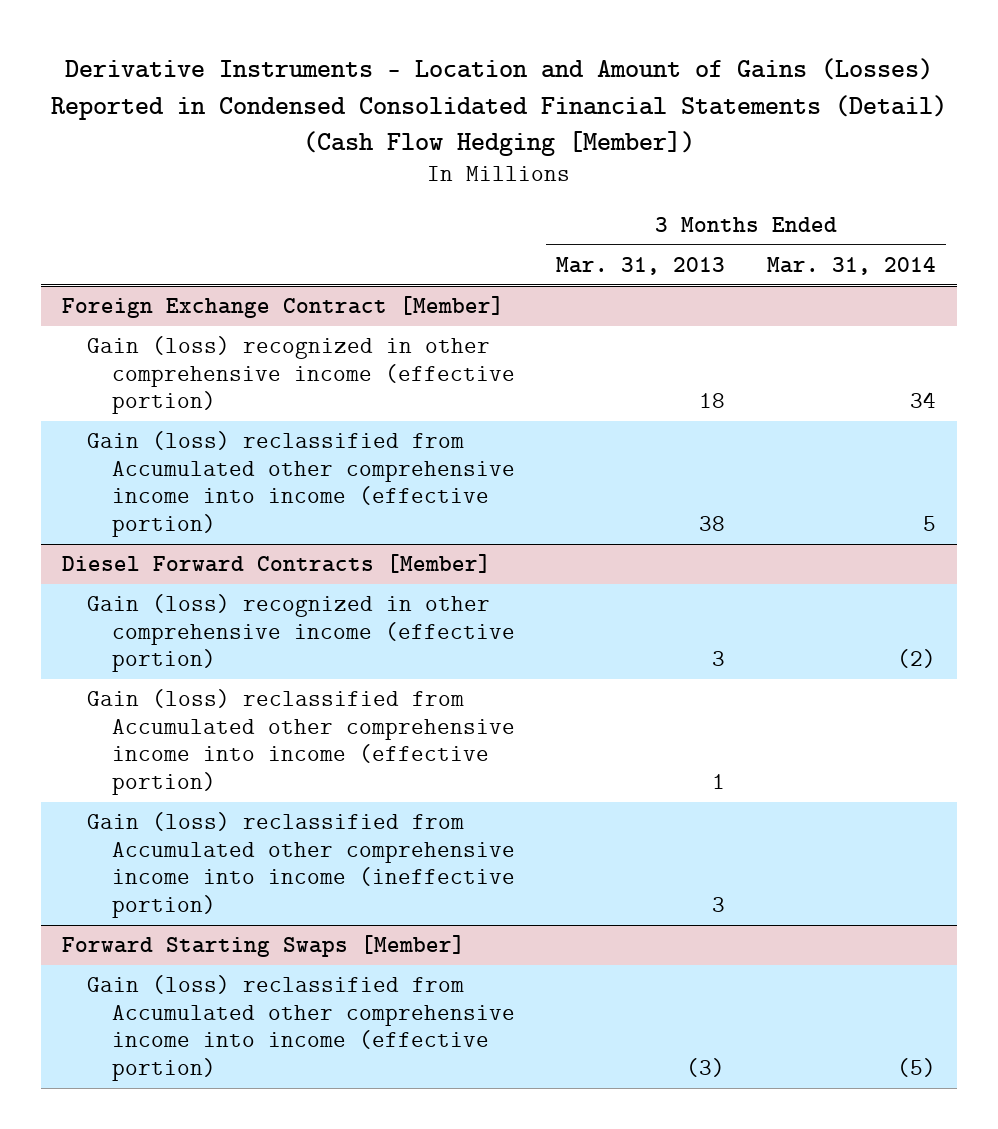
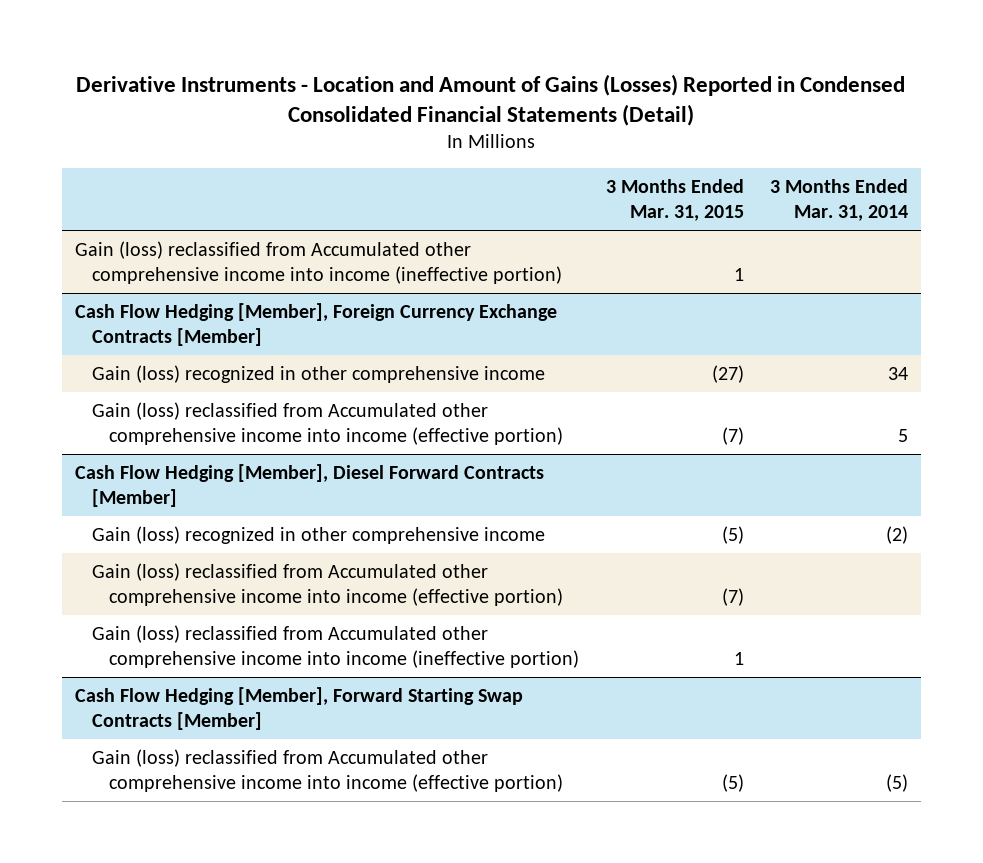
- Derivative Instruments - Location and Amount of Gains (Losses) Reported in Condensed Consolidated Financial Statements (Detail) (Cash Flow Hedging [Member])
+ Derivative Instruments - Location and Amount of Gains (Losses) Reported in Condensed Consolidated Financial Statements (Detail)
- | 3 Months Ended Mar. 31, 2013 | 3 Months Ended Mar. 31, 2014
+ | 3 Months Ended Mar. 31, 2015 | 3 Months Ended Mar. 31, 2014
- Foreign Exchange Contract [Member]
- Gain (loss) recognized in other comprehensive income (effective portion) | 18 | 34
+ Gain (loss) reclassified from Accumulated other comprehensive income into income (ineffective portion) | 1 |
+ Cash Flow Hedging [Member], Foreign Currency Exchange Contracts [Member]
+ Gain (loss) recognized in other comprehensive income | (27) | 34
- Diesel Forward Contracts [Member]
- Gain (loss) recognized in other comprehensive income (effective portion) | 3 | (2)
+ Cash Flow Hedging [Member], Diesel Forward Contracts [Member]
+ Gain (loss) recognized in other comprehensive income | (5) | (2)
- Forward Starting Swaps [Member]
+ Cash Flow Hedging [Member], Forward Starting Swap Contracts [Member]

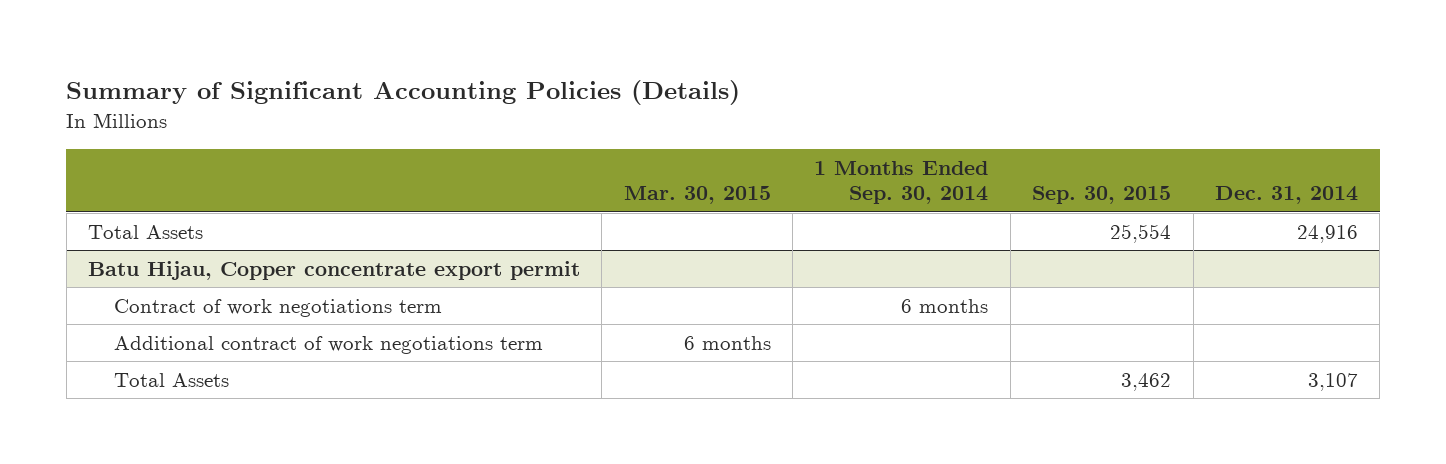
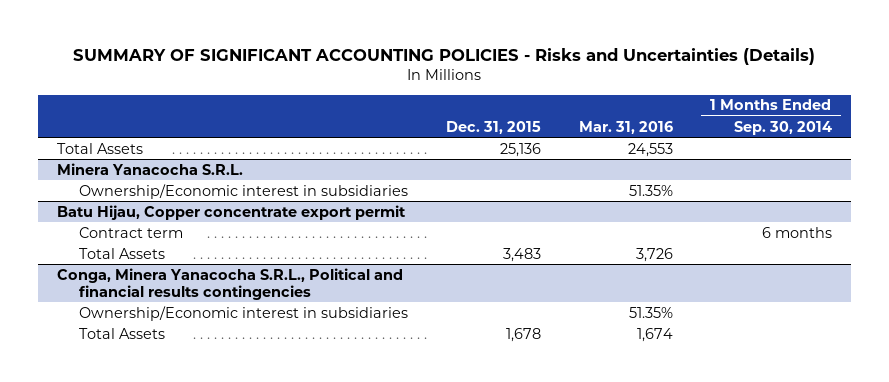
- Summary of Significant Accounting Policies (Details)
+ SUMMARY OF SIGNIFICANT ACCOUNTING POLICIES - Risks and Uncertainties (Details)
- | Mar. 30, 2015 | 1 Months Ended Sep. 30, 2014 | Sep. 30, 2015 | Dec. 31, 2014
+ | Dec. 31, 2015 | Mar. 31, 2016 | 1 Months Ended Sep. 30, 2014
+ Minera Yanacocha S.R.L.
+ Ownership/Economic interest in subsidiaries | | 51.35% |
@ Batu Hijau, Copper concentrate export permit
- Contract of work negotiations term | | 6 months | |
- Additional contract of work negotiations term | 6 months | | |
+ Contract term | | | 6 months
+ Conga, Minera Yanacocha S.R.L., Political and financial results contingencies
+ Ownership/Economic interest in subsidiaries | | 51.35% |
+ Total Assets | 1,678 | 1,674 |

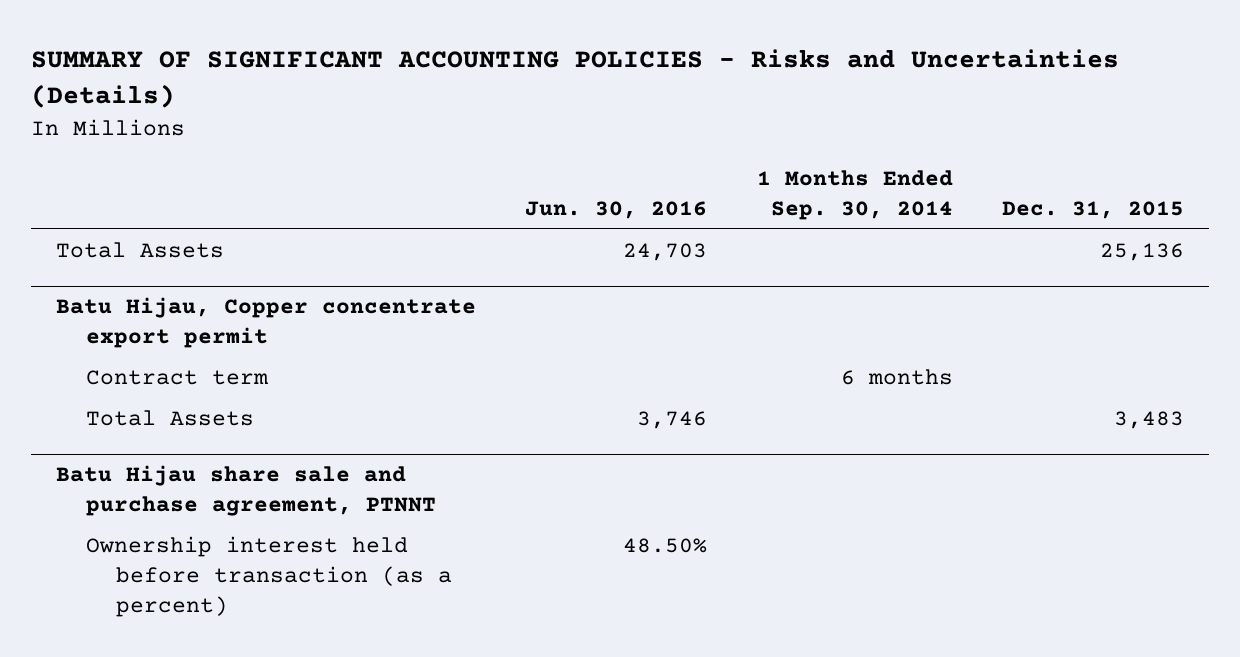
- | Dec. 31, 2015 | Mar. 31, 2016 | 1 Months Ended Sep. 30, 2014
+ | Jun. 30, 2016 | 1 Months Ended Sep. 30, 2014 | Dec. 31, 2015
- Minera Yanacocha S.R.L.
- Ownership/Economic interest in subsidiaries | | 51.35% |
- Conga, Minera Yanacocha S.R.L., Political and financial results contingencies
- Ownership/Economic interest in subsidiaries | | 51.35% |
- Total Assets | 1,678 | 1,674 |
+ Batu Hijau share sale and purchase agreement, PTNNT
+ Ownership interest held before transaction (as a percent) | 48.50% | |

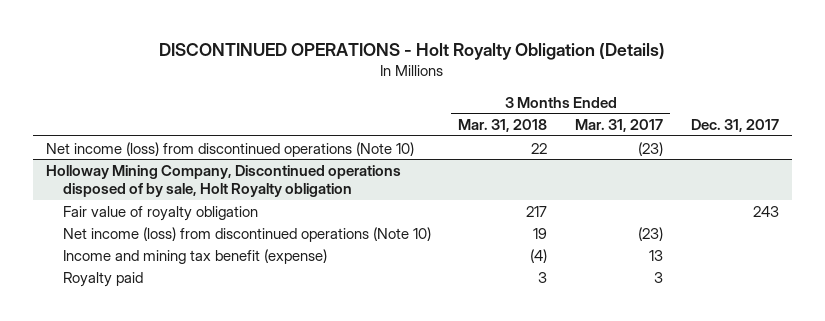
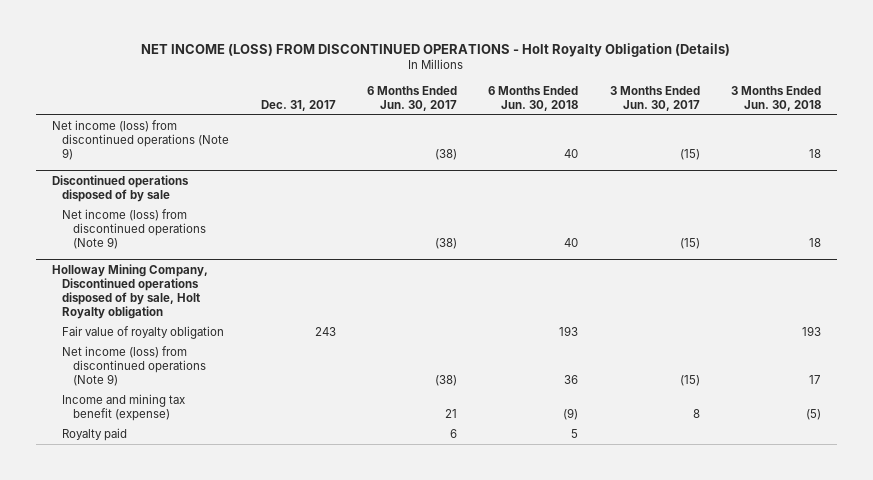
- DISCONTINUED OPERATIONS - Holt Royalty Obligation (Details)
+ NET INCOME (LOSS) FROM DISCONTINUED OPERATIONS - Holt Royalty Obligation (Details)
- | 3 Months Ended Mar. 31, 2018 | 3 Months Ended Mar. 31, 2017 | Dec. 31, 2017
+ | Dec. 31, 2017 | 6 Months Ended Jun. 30, 2017 | 6 Months Ended Jun. 30, 2018 | 3 Months Ended Jun. 30, 2017 | 3 Months Ended Jun. 30, 2018
- Net income (loss) from discontinued operations (Note 10) | 22 | (23) |
+ Net income (loss) from discontinued operations (Note 9) | | (38) | 40 | (15) | 18
+ Discontinued operations disposed of by sale
+ Net income (loss) from discontinued operations (Note 9) | | (38) | 40 | (15) | 18
@ Holloway Mining Company, Discontinued operations disposed of by sale, Holt Royalty obligation
- Net income (loss) from discontinued operations (Note 10) | 19 | (23) |
+ Net income (loss) from discontinued operations (Note 9) | | (38) | 36 | (15) | 17

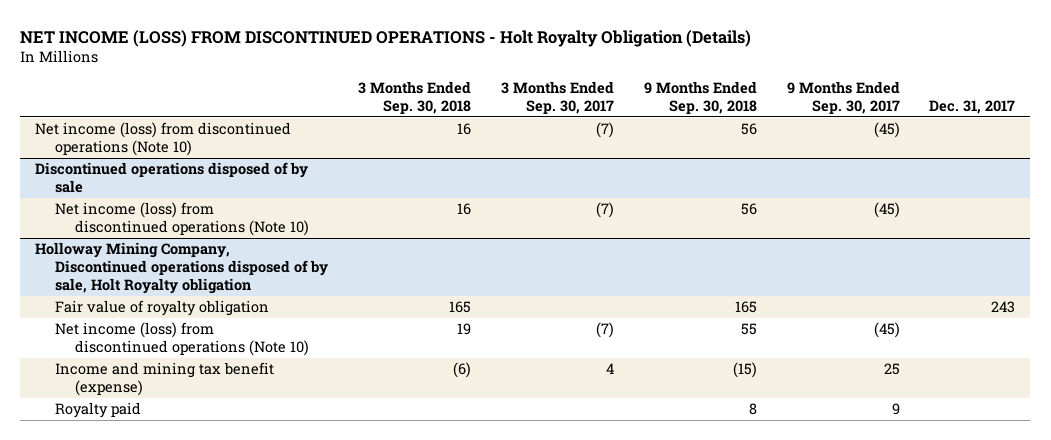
- | Dec. 31, 2017 | 6 Months Ended Jun. 30, 2017 | 6 Months Ended Jun. 30, 2018 | 3 Months Ended Jun. 30, 2017 | 3 Months Ended Jun. 30, 2018
+ | 3 Months Ended Sep. 30, 2018 | 3 Months Ended Sep. 30, 2017 | 9 Months Ended Sep. 30, 2018 | 9 Months Ended Sep. 30, 2017 | Dec. 31, 2017
- Net income (loss) from discontinued operations (Note 9) | | (38) | 40 | (15) | 18
+ Net income (loss) from discontinued operations (Note 10) | 16 | (7) | 56 | (45) |
@ Discontinued operations disposed of by sale
- Net income (loss) from discontinued operations (Note 9) | | (38) | 40 | (15) | 18
+ Net income (loss) from discontinued operations (Note 10) | 16 | (7) | 56 | (45) |
@ Holloway Mining Company, Discontinued operations disposed of by sale, Holt Royalty obligation
- Net income (loss) from discontinued operations (Note 9) | | (38) | 36 | (15) | 17
+ Net income (loss) from discontinued operations (Note 10) | 19 | (7) | 55 | (45) |

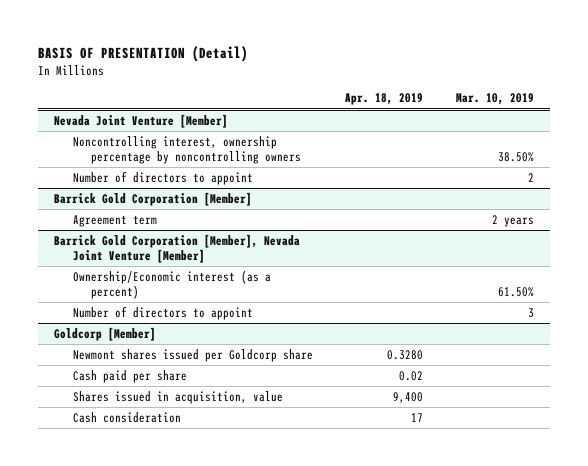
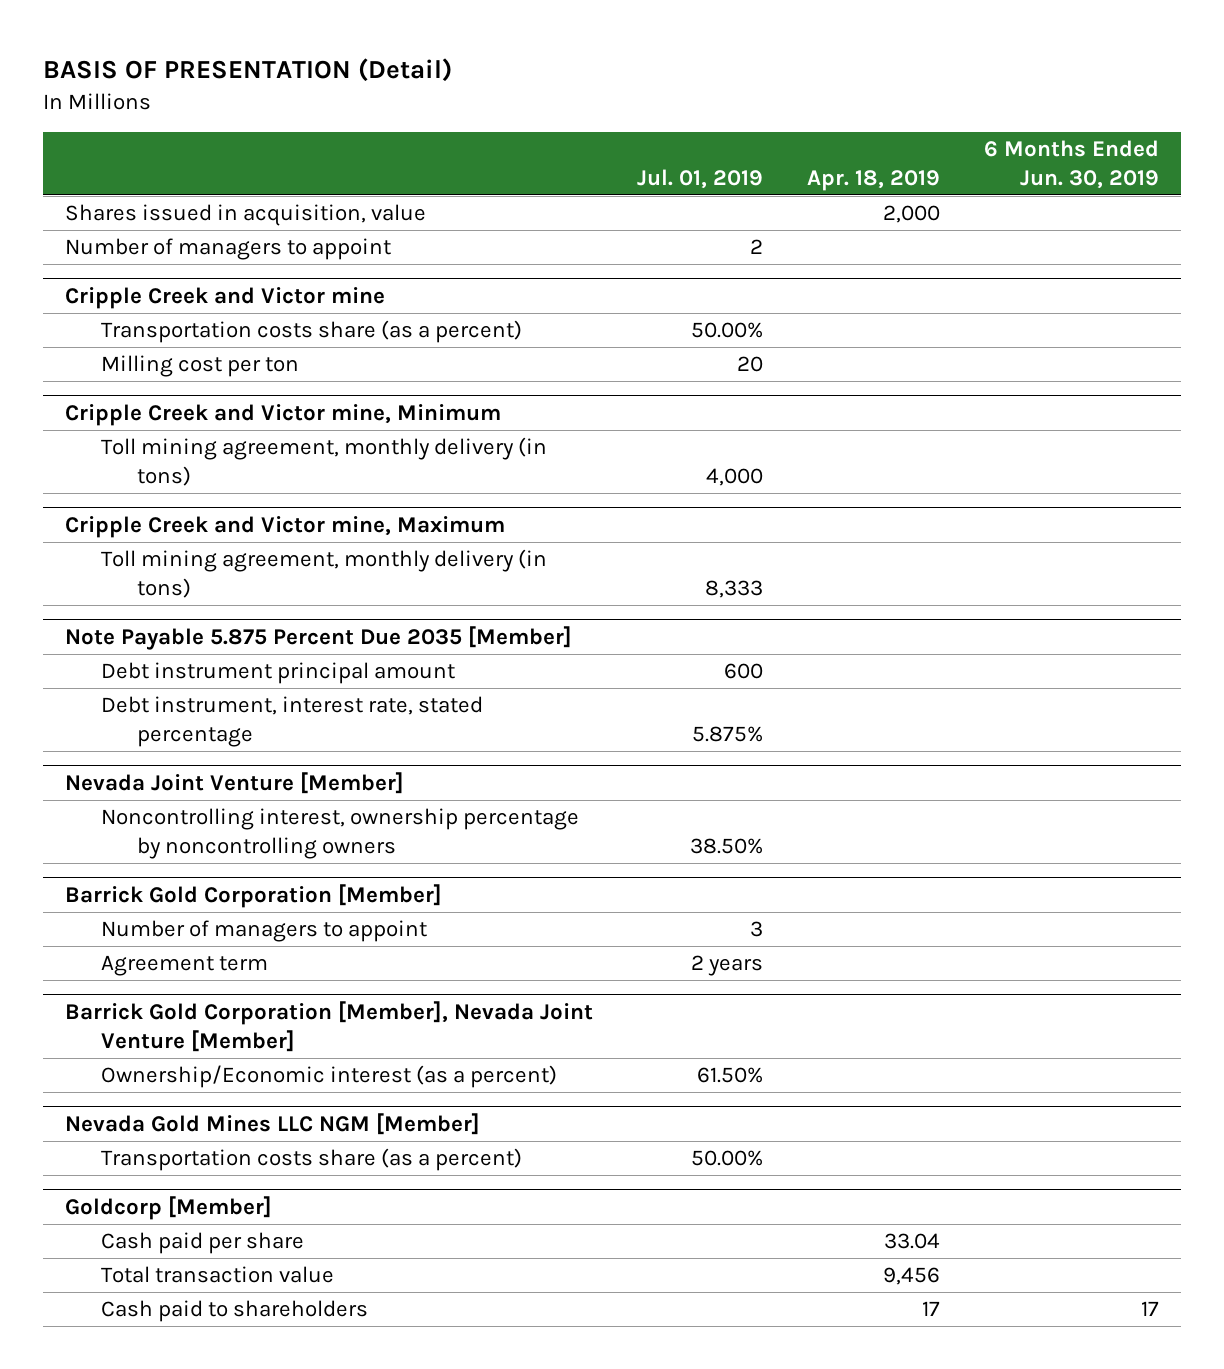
- | Apr. 18, 2019 | Mar. 10, 2019
+ | Jul. 01, 2019 | Apr. 18, 2019 | 6 Months Ended Jun. 30, 2019
+ Shares issued in acquisition, value | | 2,000 |
+ Number of managers to appoint | 2 | |
+ Cripple Creek and Victor mine
+ Transportation costs share (as a percent) | 50.00% | |
+ Milling cost per ton | 20 | |
+ Cripple Creek and Victor mine, Minimum
+ Toll mining agreement, monthly delivery (in tons) | 4,000 | |
+ Cripple Creek and Victor mine, Maximum
+ Toll mining agreement, monthly delivery (in tons) | 8,333 | |
+ Note Payable 5.875 Percent Due 2035 [Member]
+ Debt instrument principal amount | 600 | |
+ Debt instrument, interest rate, stated percentage | 5.875% | |
@ Nevada Joint Venture [Member]
- Number of directors to appoint | | 2
@ Barrick Gold Corporation [Member]
+ Number of managers to appoint | 3 | |
@ Barrick Gold Corporation [Member], Nevada Joint Venture [Member]
- Number of directors to appoint | | 3
+ Nevada Gold Mines LLC NGM [Member]
+ Transportation costs share (as a percent) | 50.00% | |
@ Goldcorp [Member]
- Newmont shares issued per Goldcorp share | 0.3280 |
- Cash paid per share | 0.02 |
- Shares issued in acquisition, value | 9,400 |
- Cash consideration | 17 |
+ Cash paid per share | | 33.04 |
+ Total transaction value | | 9,456 |
+ Cash paid to shareholders | | 17 | 17

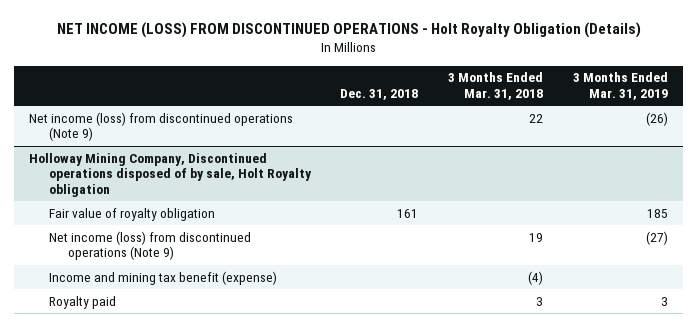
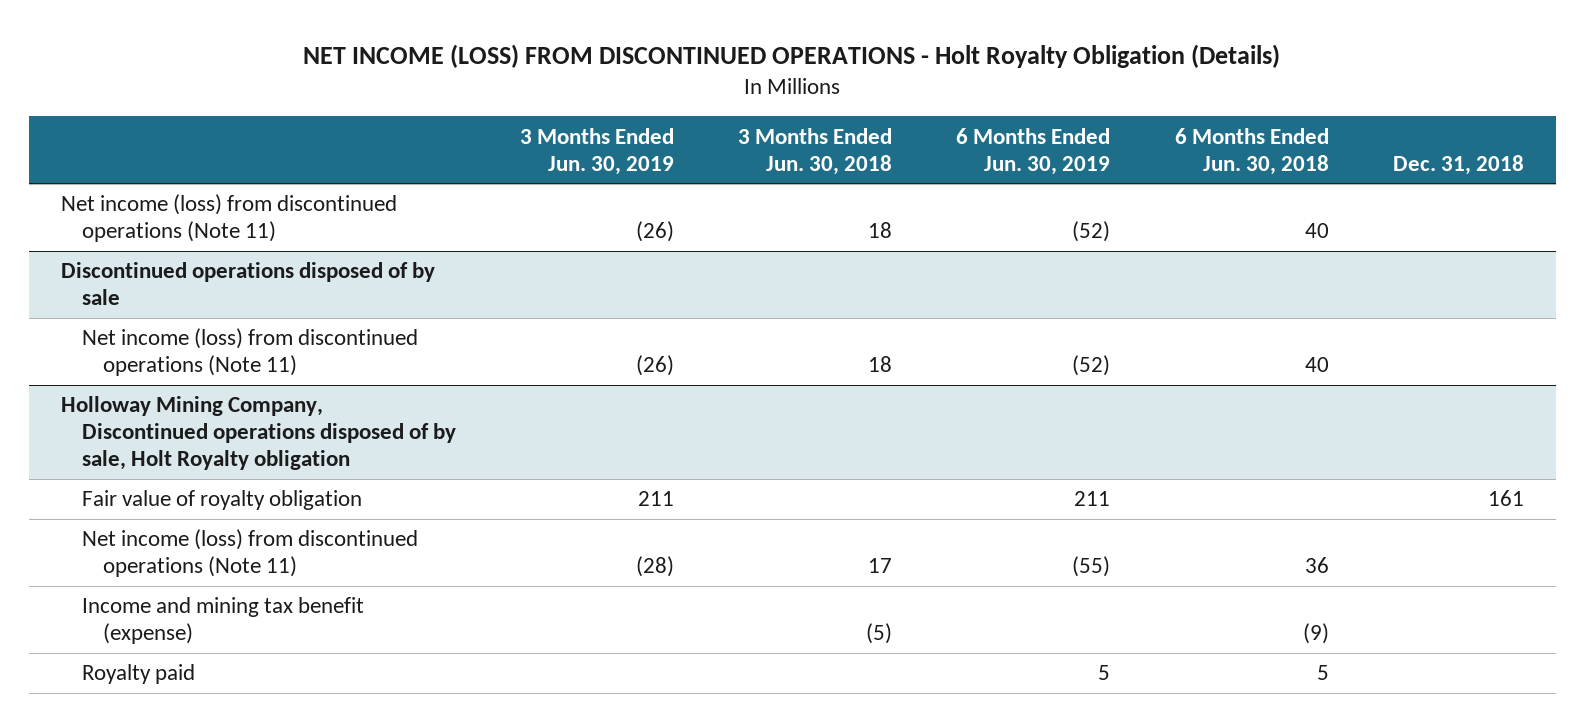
- | Dec. 31, 2018 | 3 Months Ended Mar. 31, 2018 | 3 Months Ended Mar. 31, 2019
+ | 3 Months Ended Jun. 30, 2019 | 3 Months Ended Jun. 30, 2018 | 6 Months Ended Jun. 30, 2019 | 6 Months Ended Jun. 30, 2018 | Dec. 31, 2018
- Net income (loss) from discontinued operations (Note 9) | | 22 | (26)
+ Net income (loss) from discontinued operations (Note 11) | (26) | 18 | (52) | 40 |
+ Discontinued operations disposed of by sale
+ Net income (loss) from discontinued operations (Note 11) | (26) | 18 | (52) | 40 |
@ Holloway Mining Company, Discontinued operations disposed of by sale, Holt Royalty obligation
- Net income (loss) from discontinued operations (Note 9) | | 19 | (27)
+ Net income (loss) from discontinued operations (Note 11) | (28) | 17 | (55) | 36 |

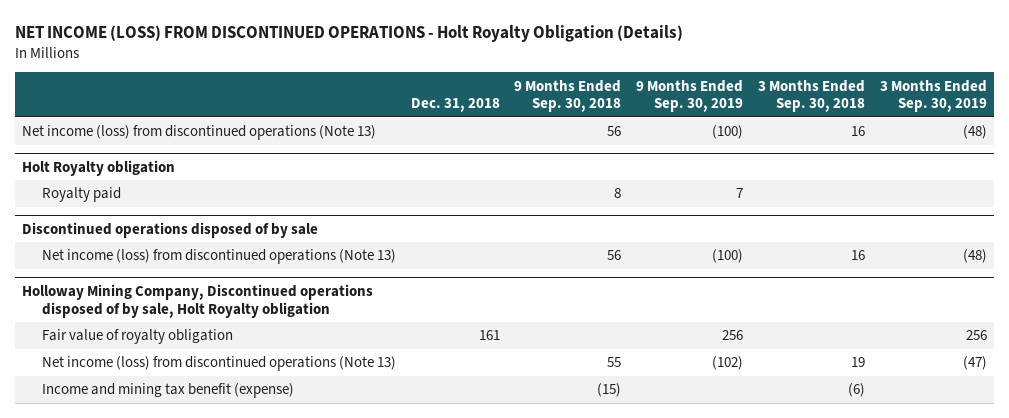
- | 3 Months Ended Jun. 30, 2019 | 3 Months Ended Jun. 30, 2018 | 6 Months Ended Jun. 30, 2019 | 6 Months Ended Jun. 30, 2018 | Dec. 31, 2018
+ | Dec. 31, 2018 | 9 Months Ended Sep. 30, 2018 | 9 Months Ended Sep. 30, 2019 | 3 Months Ended Sep. 30, 2018 | 3 Months Ended Sep. 30, 2019
- Net income (loss) from discontinued operations (Note 11) | (26) | 18 | (52) | 40 |
+ Net income (loss) from discontinued operations (Note 13) | | 56 | (100) | 16 | (48)
+ Holt Royalty obligation
+ Royalty paid | | 8 | 7 | |
@ Discontinued operations disposed of by sale
- Net income (loss) from discontinued operations (Note 11) | (26) | 18 | (52) | 40 |
+ Net income (loss) from discontinued operations (Note 13) | | 56 | (100) | 16 | (48)
@ Holloway Mining Company, Discontinued operations disposed of by sale, Holt Royalty obligation
- Net income (loss) from discontinued operations (Note 11) | (28) | 17 | (55) | 36 |
+ Net income (loss) from discontinued operations (Note 13) | | 55 | (102) | 19 | (47)
- Royalty paid | | | 5 | 5 |

